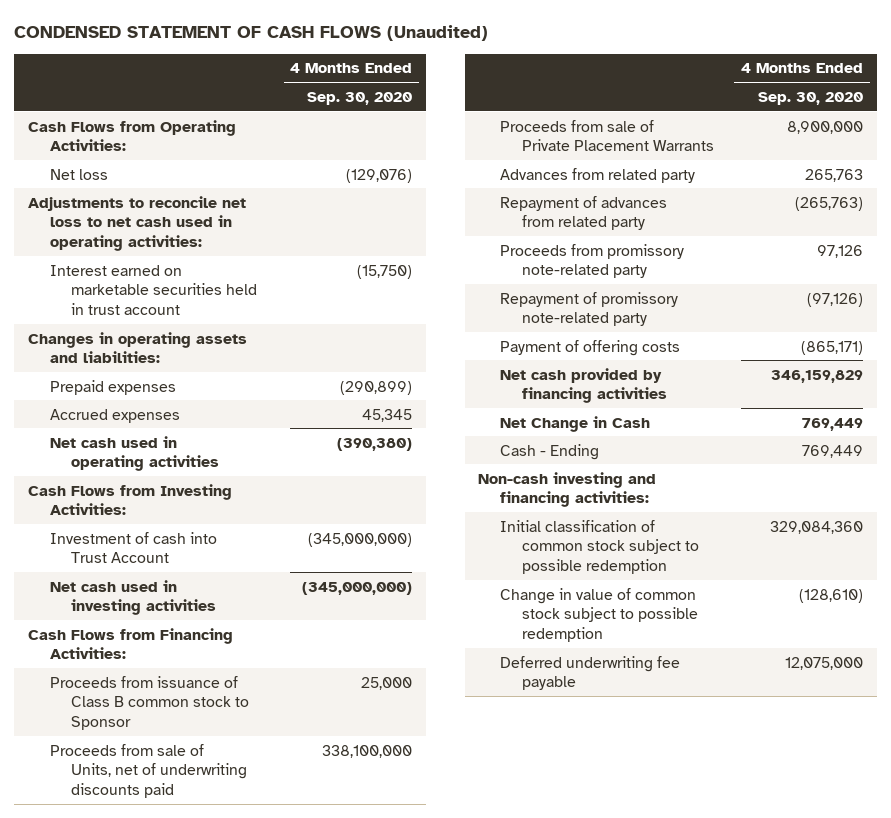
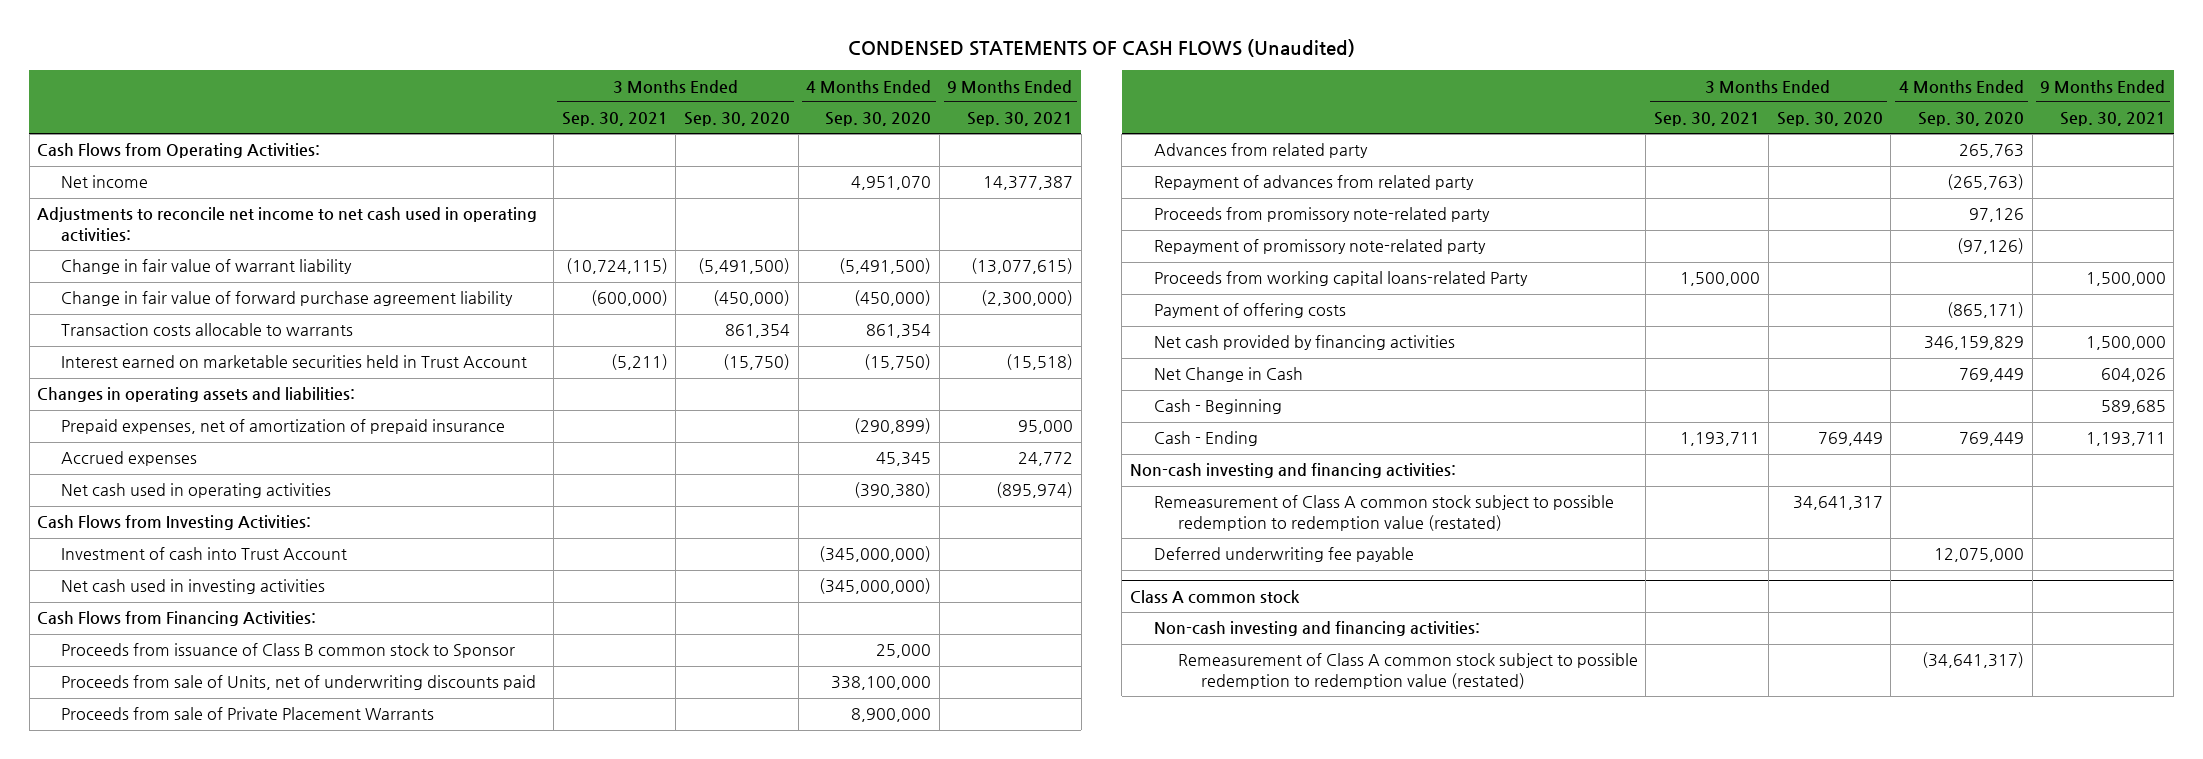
- CONDENSED STATEMENT OF CASH FLOWS (Unaudited)
+ CONDENSED STATEMENTS OF CASH FLOWS (Unaudited)
- | 4 Months Ended Sep. 30, 2020
+ | 3 Months Ended Sep. 30, 2021 | 3 Months Ended Sep. 30, 2020 | 4 Months Ended Sep. 30, 2020 | 9 Months Ended Sep. 30, 2021
- Net loss | (129,076)
- Adjustments to reconcile net loss to net cash used in operating activities:
- Interest earned on marketable securities held in trust account | (15,750)
+ Net income | | | 4,951,070 | 14,377,387
+ Adjustments to reconcile net income to net cash used in operating activities:
+ Change in fair value of warrant liability | (10,724,115) | (5,491,500) | (5,491,500) | (13,077,615)
+ Change in fair value of forward purchase agreement liability | (600,000) | (450,000) | (450,000) | (2,300,000)
+ Transaction costs allocable to warrants | | 861,354 | 861,354 |
+ Interest earned on marketable securities held in Trust Account | (5,211) | (15,750) | (15,750) | (15,518)
- Prepaid expenses | (290,899)
+ Prepaid expenses, net of amortization of prepaid insurance | | | (290,899) | 95,000
+ Proceeds from working capital loans-related Party | 1,500,000 | | | 1,500,000
+ Cash - Beginning | | | | 589,685
- Initial classification of common stock subject to possible redemption | 329,084,360
- Change in value of common stock subject to possible redemption | (128,610)
+ Remeasurement of Class A common stock subject to possible redemption to redemption value (restated) | | 34,641,317 | |
+ Class A common stock
+ Non-cash investing and financing activities:
+ Remeasurement of Class A common stock subject to possible redemption to redemption value (restated) | | | (34,641,317) |

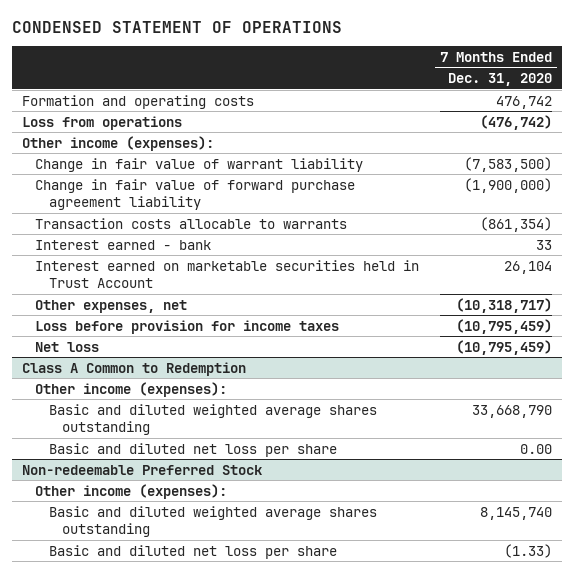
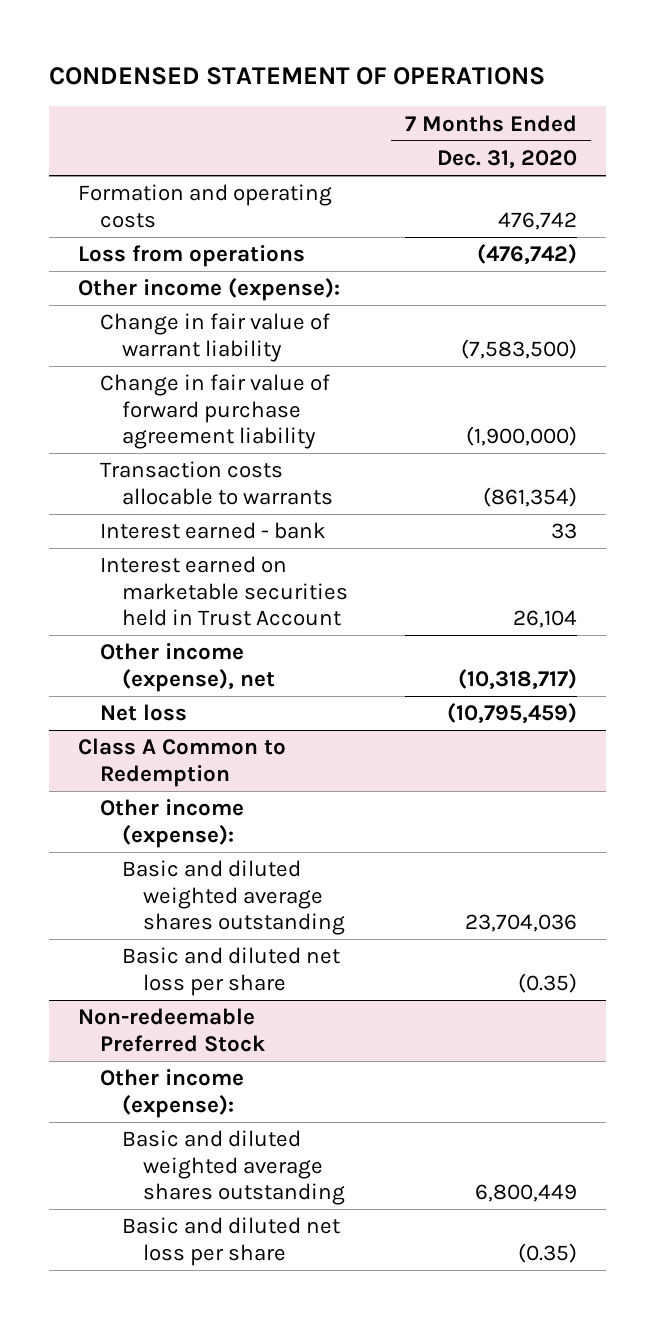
- Other income (expenses):
+ Other income (expense):
- Other expenses, net | (10,318,717)
- Loss before provision for income taxes | (10,795,459)
+ Other income (expense), net | (10,318,717)
@ Class A Common to Redemption
- Other income (expenses):
- Basic and diluted weighted average shares outstanding | 33,668,790
- Basic and diluted net loss per share | 0.00
+ Other income (expense):
+ Basic and diluted weighted average shares outstanding | 23,704,036
+ Basic and diluted net loss per share | (0.35)
@ Non-redeemable Preferred Stock
- Other income (expenses):
- Basic and diluted weighted average shares outstanding | 8,145,740
- Basic and diluted net loss per share | (1.33)
+ Other income (expense):
+ Basic and diluted weighted average shares outstanding | 6,800,449
+ Basic and diluted net loss per share | (0.35)

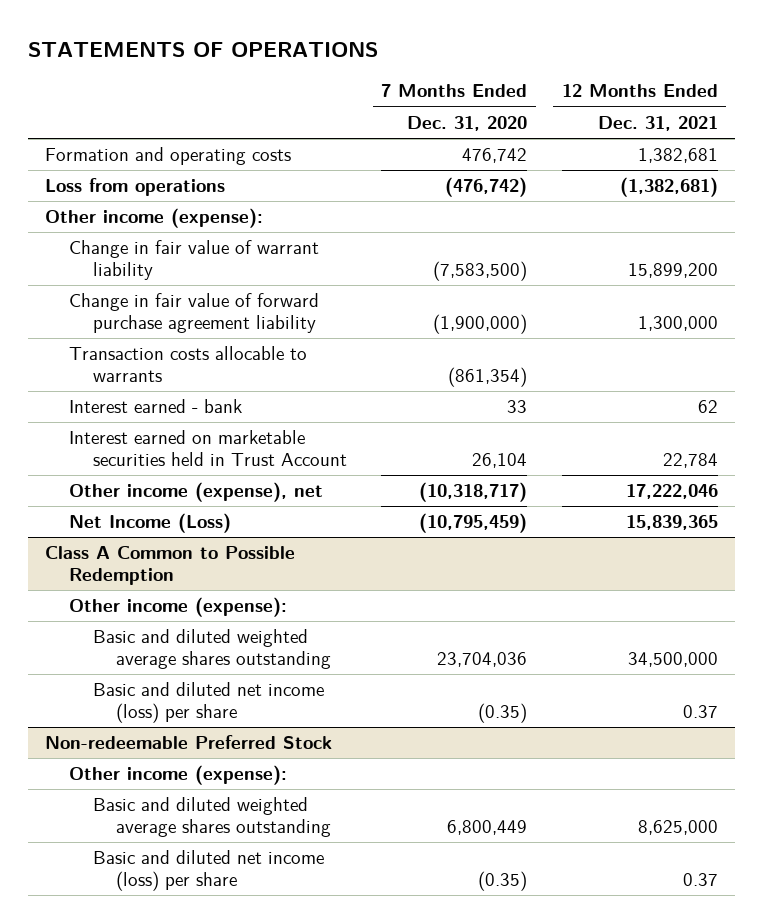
- CONDENSED STATEMENT OF OPERATIONS
+ STATEMENTS OF OPERATIONS
- | 7 Months Ended Dec. 31, 2020
+ | 7 Months Ended Dec. 31, 2020 | 12 Months Ended Dec. 31, 2021
- Net loss | (10,795,459)
- Class A Common to Redemption
+ Net Income (Loss) | (10,795,459) | 15,839,365
+ Class A Common to Possible Redemption
- Basic and diluted net loss per share | (0.35)
+ Basic and diluted net income (loss) per share | (0.35) | 0.37
@ Non-redeemable Preferred Stock
- Basic and diluted net loss per share | (0.35)
+ Basic and diluted net income (loss) per share | (0.35) | 0.37

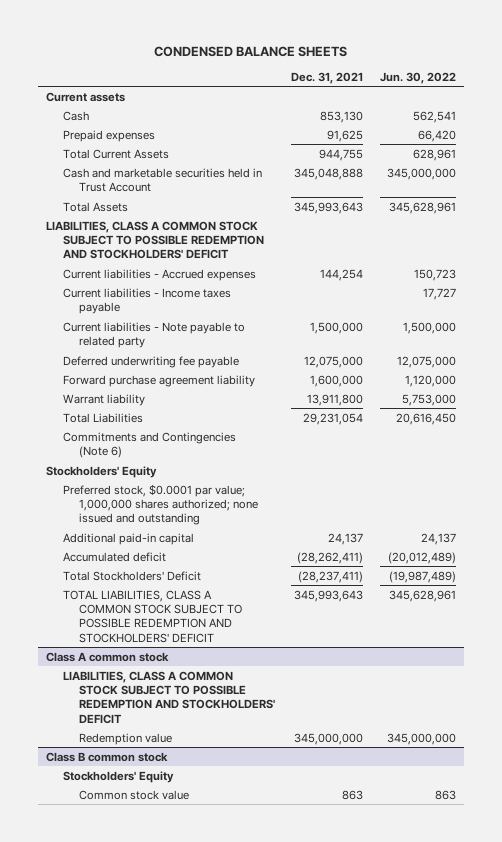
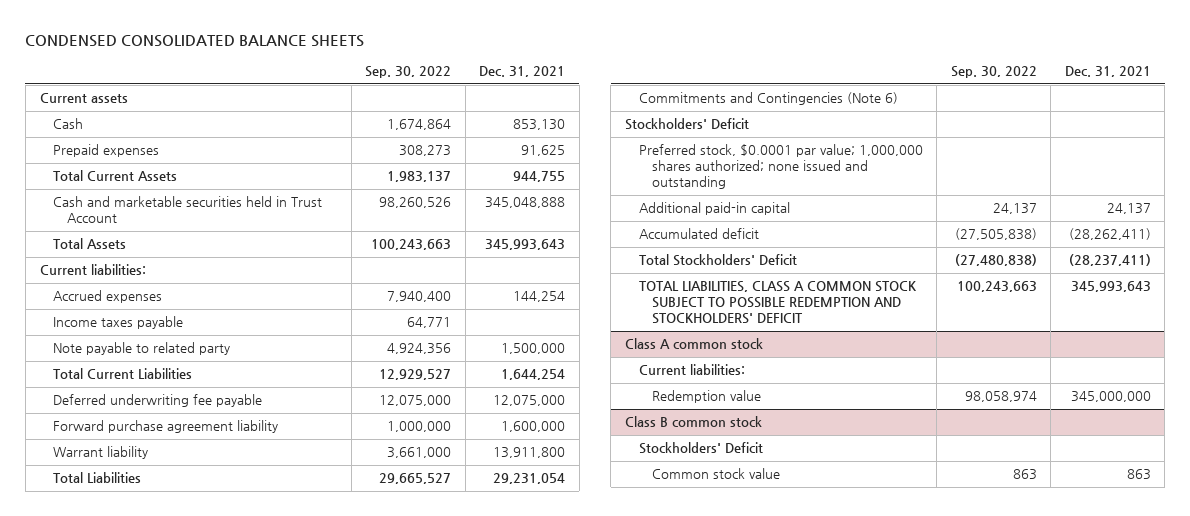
- CONDENSED BALANCE SHEETS
+ CONDENSED CONSOLIDATED BALANCE SHEETS
- | Dec. 31, 2021 | Jun. 30, 2022
+ | Sep. 30, 2022 | Dec. 31, 2021
- LIABILITIES, CLASS A COMMON STOCK SUBJECT TO POSSIBLE REDEMPTION AND STOCKHOLDERS' DEFICIT
- Current liabilities - Accrued expenses | 144,254 | 150,723
- Current liabilities - Income taxes payable | | 17,727
- Current liabilities - Note payable to related party | 1,500,000 | 1,500,000
+ Current liabilities:
+ Accrued expenses | 7,940,400 | 144,254
+ Income taxes payable | 64,771 |
+ Note payable to related party | 4,924,356 | 1,500,000
+ Total Current Liabilities | 12,929,527 | 1,644,254
- Stockholders' Equity
+ Stockholders' Deficit
@ Class A common stock
- LIABILITIES, CLASS A COMMON STOCK SUBJECT TO POSSIBLE REDEMPTION AND STOCKHOLDERS' DEFICIT
+ Current liabilities:
@ Class B common stock
- Stockholders' Equity
+ Stockholders' Deficit

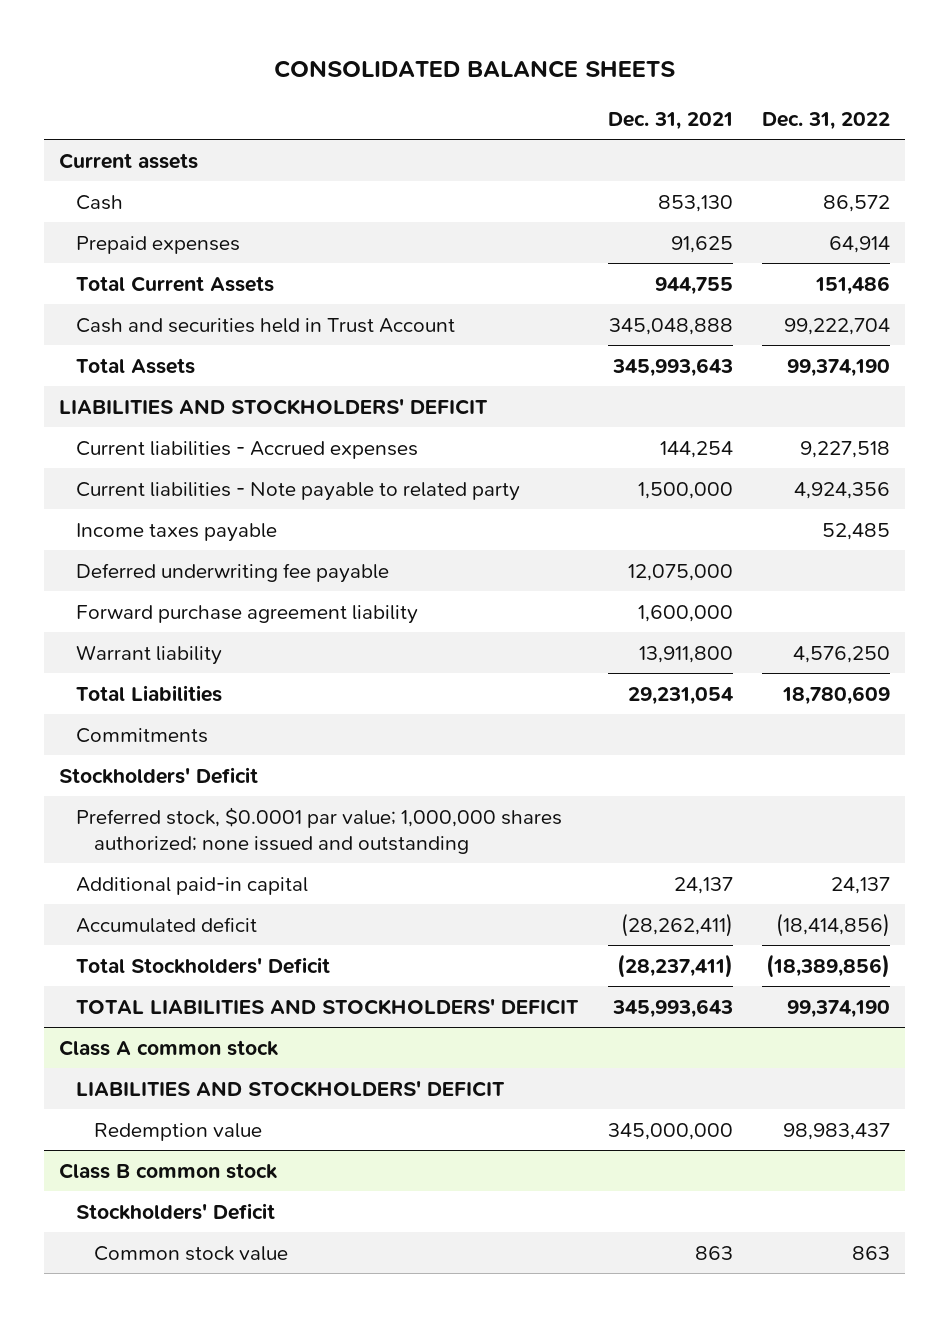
- CONDENSED CONSOLIDATED BALANCE SHEETS
+ CONSOLIDATED BALANCE SHEETS
- | Sep. 30, 2022 | Dec. 31, 2021
+ | Dec. 31, 2021 | Dec. 31, 2022
- Cash and marketable securities held in Trust Account | 98,260,526 | 345,048,888
+ Cash and securities held in Trust Account | 345,048,888 | 99,222,704
- Current liabilities:
- Accrued expenses | 7,940,400 | 144,254
+ LIABILITIES AND STOCKHOLDERS' DEFICIT
+ Current liabilities - Accrued expenses | 144,254 | 9,227,518
+ Current liabilities - Note payable to related party | 1,500,000 | 4,924,356
- Note payable to related party | 4,924,356 | 1,500,000
- Total Current Liabilities | 12,929,527 | 1,644,254
- Commitments and Contingencies (Note 6)
+ Commitments
- TOTAL LIABILITIES, CLASS A COMMON STOCK SUBJECT TO POSSIBLE REDEMPTION AND STOCKHOLDERS' DEFICIT | 100,243,663 | 345,993,643
+ TOTAL LIABILITIES AND STOCKHOLDERS' DEFICIT | 345,993,643 | 99,374,190
@ Class A common stock
- Current liabilities:
+ LIABILITIES AND STOCKHOLDERS' DEFICIT

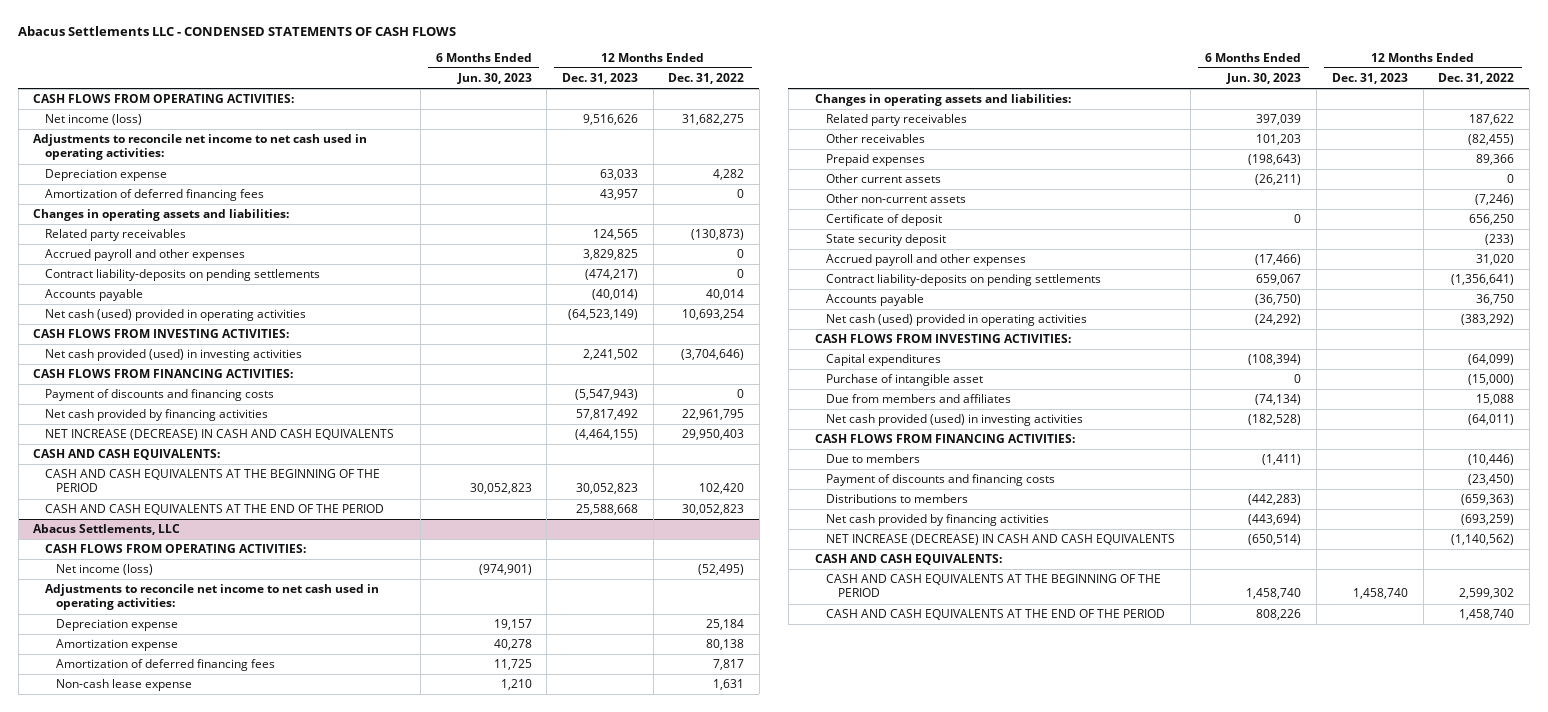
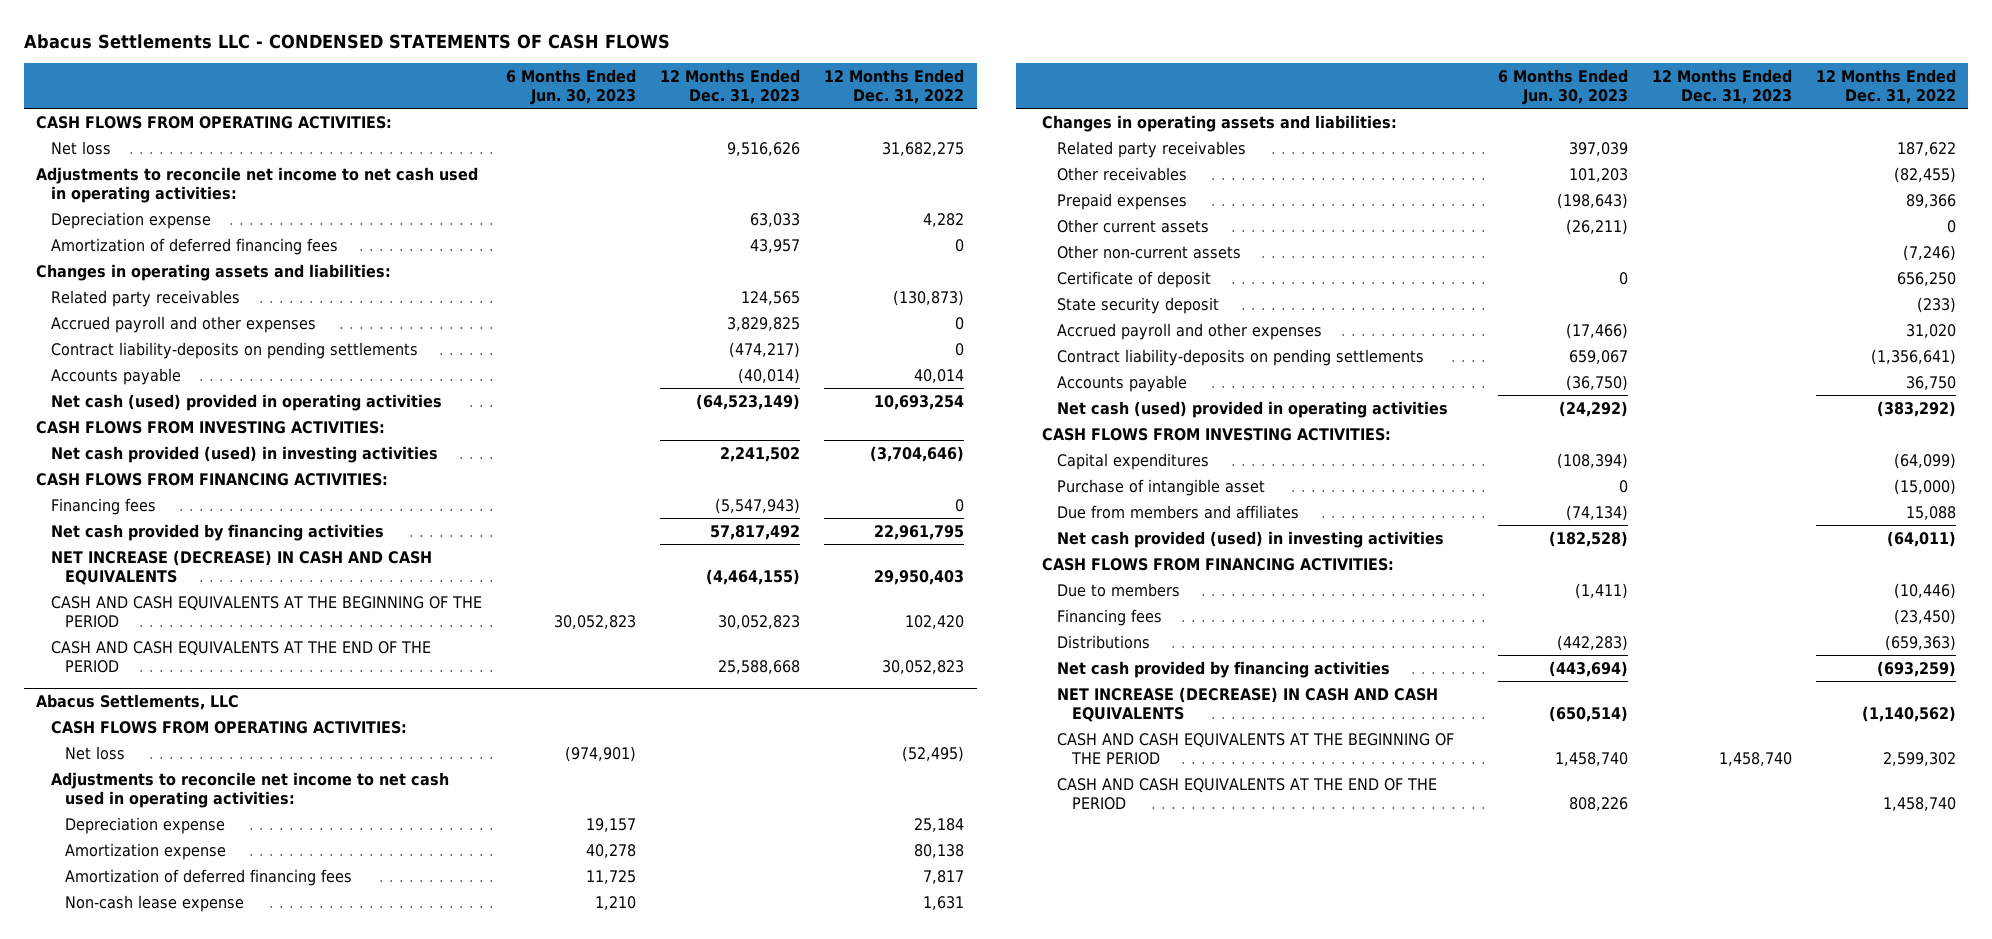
- Net income (loss) | | 9,516,626 | 31,682,275
+ Net loss | | 9,516,626 | 31,682,275
- Payment of discounts and financing costs | | (5,547,943) | 0
+ Financing fees | | (5,547,943) | 0
- CASH AND CASH EQUIVALENTS:
@ Abacus Settlements, LLC
- Net income (loss) | (974,901) | | (52,495)
+ Net loss | (974,901) | | (52,495)
- Payment of discounts and financing costs | | | (23,450)
- Distributions to members | (442,283) | | (659,363)
+ Financing fees | | | (23,450)
+ Distributions | (442,283) | | (659,363)
- CASH AND CASH EQUIVALENTS:

